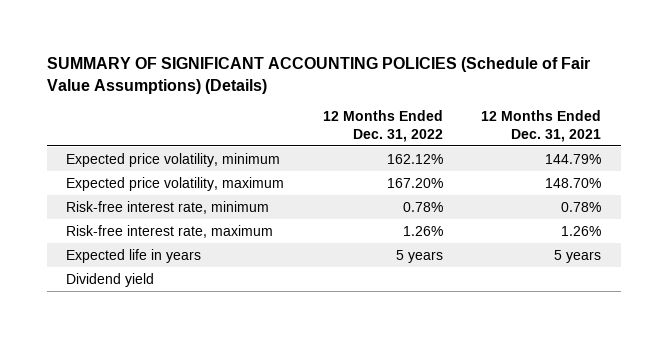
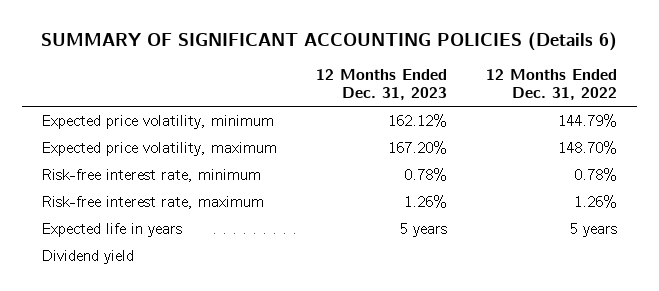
- SUMMARY OF SIGNIFICANT ACCOUNTING POLICIES (Schedule of Fair Value Assumptions) (Details)
+ SUMMARY OF SIGNIFICANT ACCOUNTING POLICIES (Details 6)
- | 12 Months Ended Dec. 31, 2022 | 12 Months Ended Dec. 31, 2021
+ | 12 Months Ended Dec. 31, 2023 | 12 Months Ended Dec. 31, 2022
- Expected price volatility, minimum | 162.12% | 144.79%
- Expected price volatility, maximum | 167.20% | 148.70%
+ Expected price volatility, minimum | 162.12% | 144.79%
+ Expected price volatility, maximum | 167.20% | 148.70%

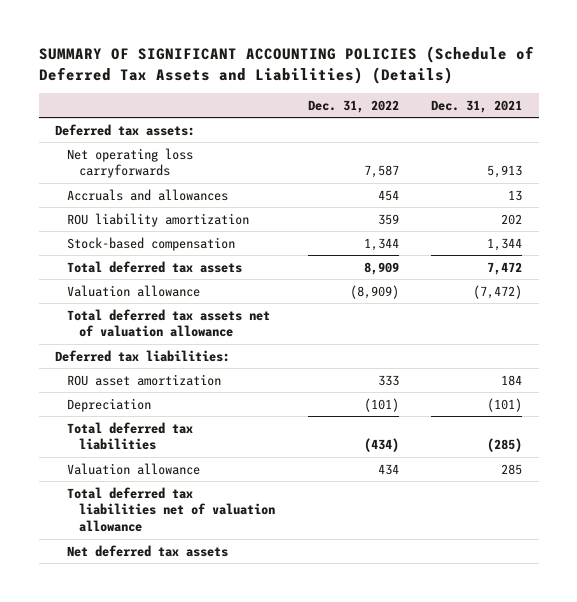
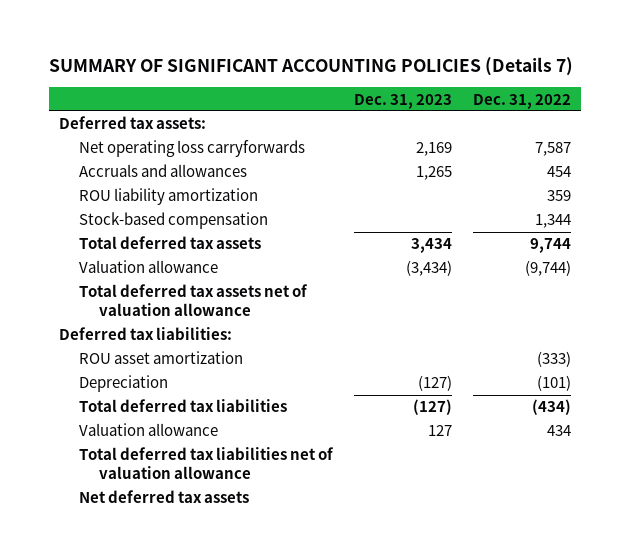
- SUMMARY OF SIGNIFICANT ACCOUNTING POLICIES (Schedule of Deferred Tax Assets and Liabilities) (Details)
+ SUMMARY OF SIGNIFICANT ACCOUNTING POLICIES (Details 7)
- | Dec. 31, 2022 | Dec. 31, 2021
+ | Dec. 31, 2023 | Dec. 31, 2022
- Total deferred tax assets | 8,909 | 7,472
- Valuation allowance | (8,909) | (7,472)
+ Total deferred tax assets | 3,434 | 9,744
+ Valuation allowance | (3,434) | (9,744)
- ROU asset amortization | 333 | 184
+ ROU asset amortization | | (333)

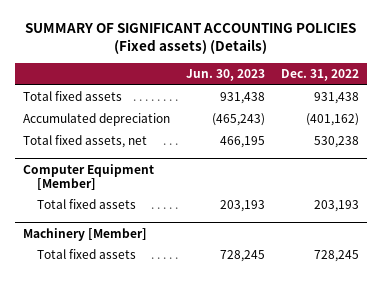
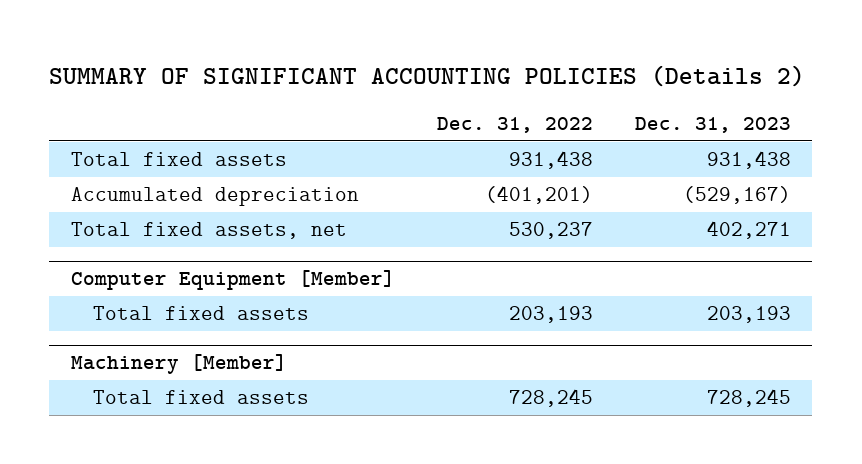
- SUMMARY OF SIGNIFICANT ACCOUNTING POLICIES (Fixed assets) (Details)
+ SUMMARY OF SIGNIFICANT ACCOUNTING POLICIES (Details 2)
- | Jun. 30, 2023 | Dec. 31, 2022
+ | Dec. 31, 2022 | Dec. 31, 2023
- Accumulated depreciation | (465,243) | (401,162)
- Total fixed assets, net | 466,195 | 530,238
+ Accumulated depreciation | (401,201) | (529,167)
+ Total fixed assets, net | 530,237 | 402,271

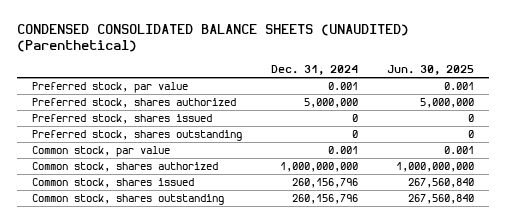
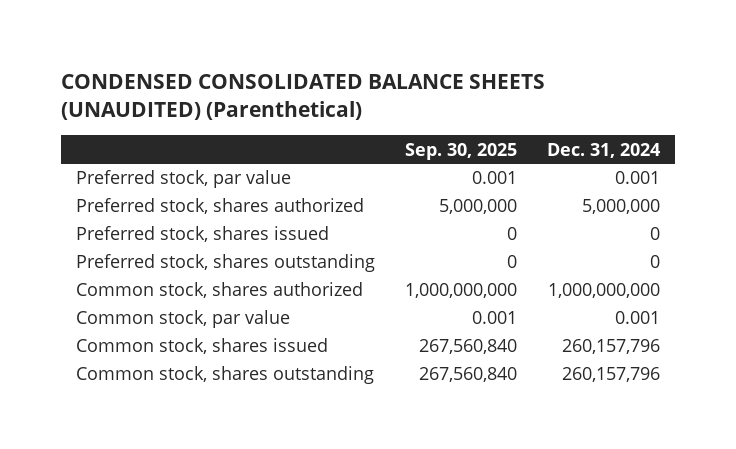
- | Dec. 31, 2024 | Jun. 30, 2025
+ | Sep. 30, 2025 | Dec. 31, 2024
- Common stock, shares issued | 260,156,796 | 267,560,840
- Common stock, shares outstanding | 260,156,796 | 267,560,840
moved down: Common stock, par value | 0.001 | 0.001
+ Common stock, shares issued | 267,560,840 | 260,157,796
+ Common stock, shares outstanding | 267,560,840 | 260,157,796

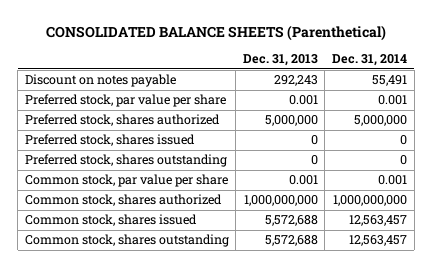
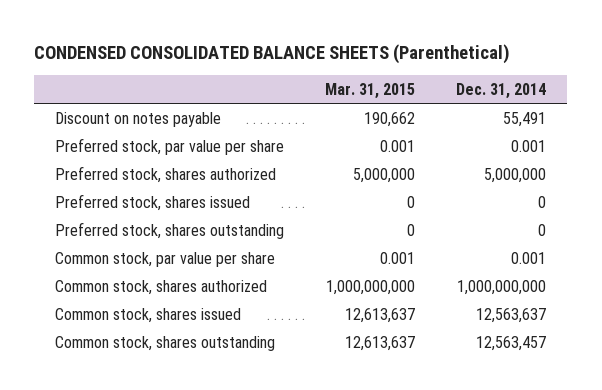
- CONSOLIDATED BALANCE SHEETS (Parenthetical)
+ CONDENSED CONSOLIDATED BALANCE SHEETS (Parenthetical)
- | Dec. 31, 2013 | Dec. 31, 2014
+ | Mar. 31, 2015 | Dec. 31, 2014
- Common stock, shares issued | 5,572,688 | 12,563,457
+ Common stock, shares issued | 12,613,637 | 12,563,637

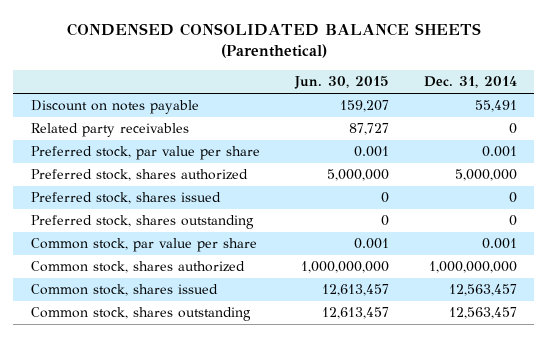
- | Mar. 31, 2015 | Dec. 31, 2014
+ | Jun. 30, 2015 | Dec. 31, 2014
+ Related party receivables | 87,727 | 0
- Common stock, shares issued | 12,613,637 | 12,563,637
+ Common stock, shares issued | 12,613,457 | 12,563,457

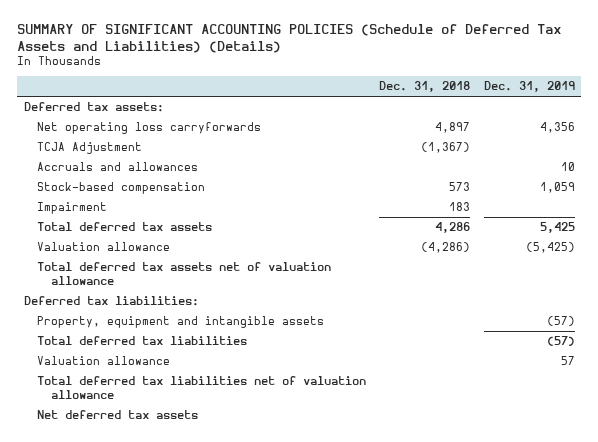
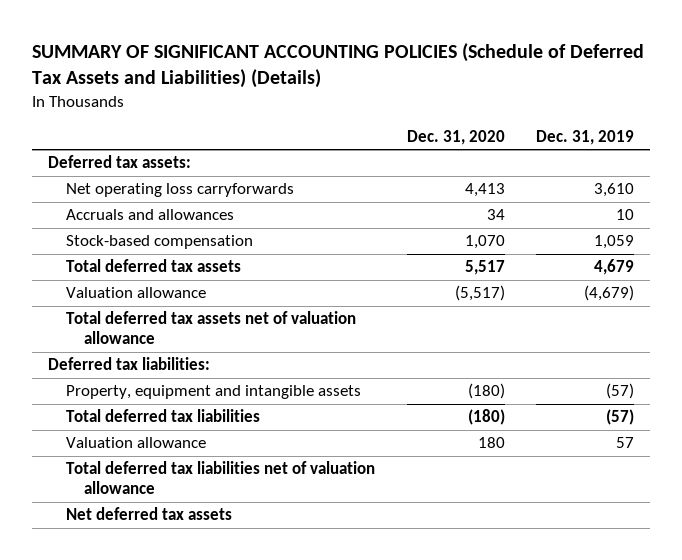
- | Dec. 31, 2018 | Dec. 31, 2019
+ | Dec. 31, 2020 | Dec. 31, 2019
- Net operating loss carryforwards | 4,897 | 4,356
- TCJA Adjustment | (1,367) |
+ Net operating loss carryforwards | 4,413 | 3,610
- Impairment | 183 |
- Total deferred tax assets | 4,286 | 5,425
- Valuation allowance | (4,286) | (5,425)
+ Total deferred tax assets | 5,517 | 4,679
+ Valuation allowance | (5,517) | (4,679)

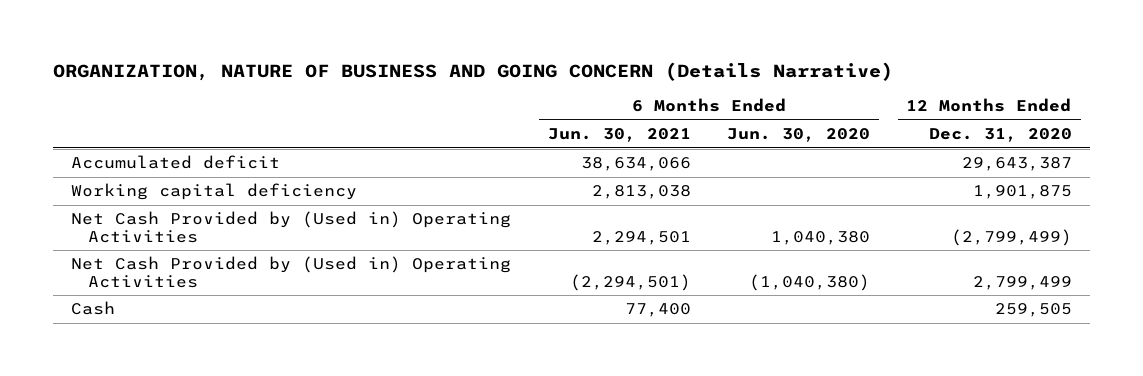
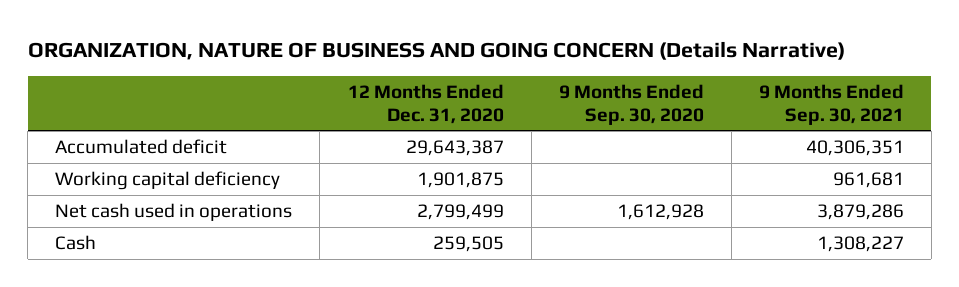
- | 6 Months Ended Jun. 30, 2021 | 6 Months Ended Jun. 30, 2020 | 12 Months Ended Dec. 31, 2020
+ | 12 Months Ended Dec. 31, 2020 | 9 Months Ended Sep. 30, 2020 | 9 Months Ended Sep. 30, 2021
- Net Cash Provided by (Used in) Operating Activities | 2,294,501 | 1,040,380 | (2,799,499)
- Net Cash Provided by (Used in) Operating Activities | (2,294,501) | (1,040,380) | 2,799,499
+ Net cash used in operations | 2,799,499 | 1,612,928 | 3,879,286

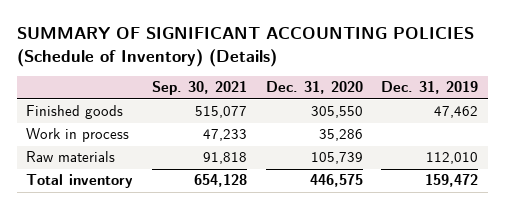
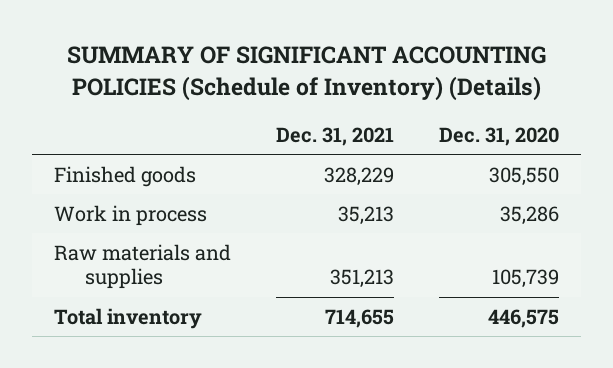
- | Sep. 30, 2021 | Dec. 31, 2020 | Dec. 31, 2019
+ | Dec. 31, 2021 | Dec. 31, 2020
- Raw materials | 91,818 | 105,739 | 112,010
+ Raw materials and supplies | 351,213 | 105,739

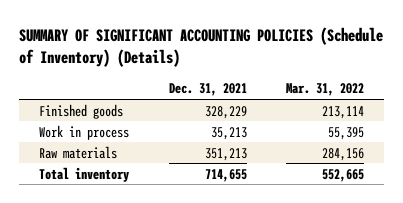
- | Dec. 31, 2021 | Dec. 31, 2020
+ | Dec. 31, 2021 | Mar. 31, 2022
- Raw materials and supplies | 351,213 | 105,739
+ Raw materials | 351,213 | 284,156

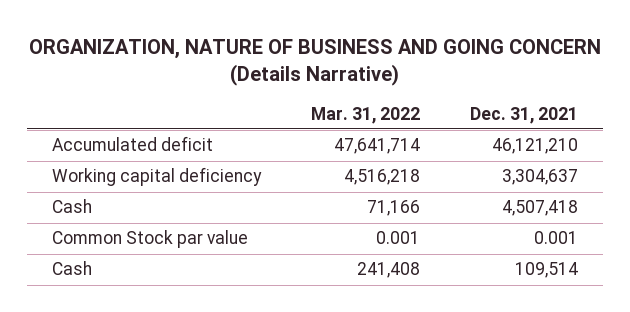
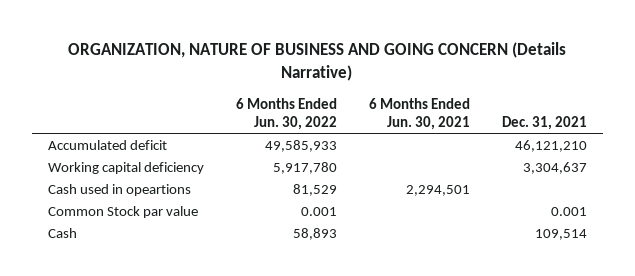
- | Mar. 31, 2022 | Dec. 31, 2021
+ | 6 Months Ended Jun. 30, 2022 | 6 Months Ended Jun. 30, 2021 | Dec. 31, 2021
- Cash | 71,166 | 4,507,418
+ Cash used in opeartions | 81,529 | 2,294,501 |

